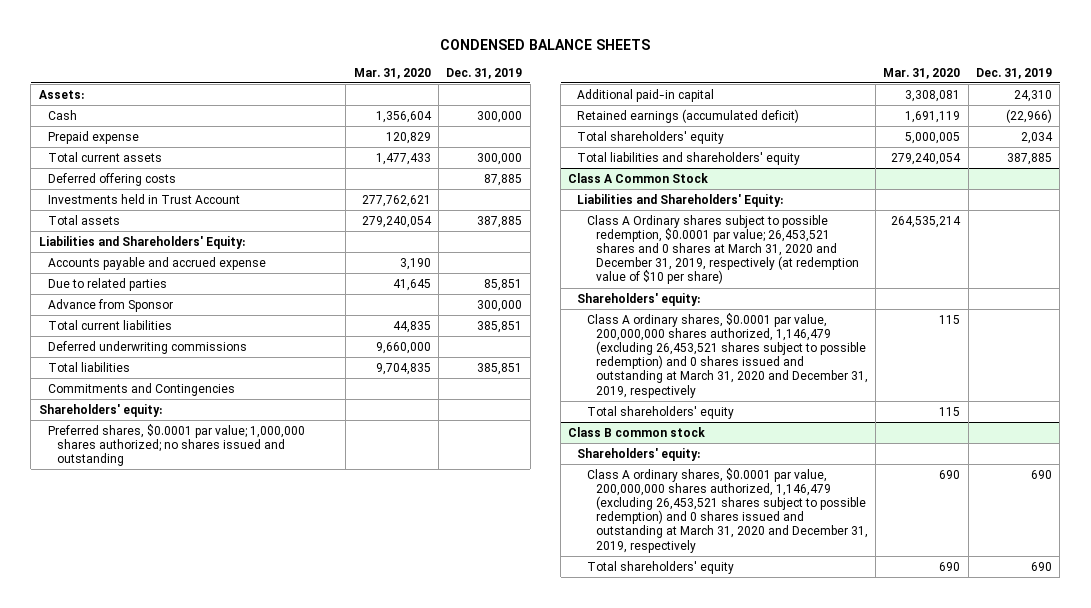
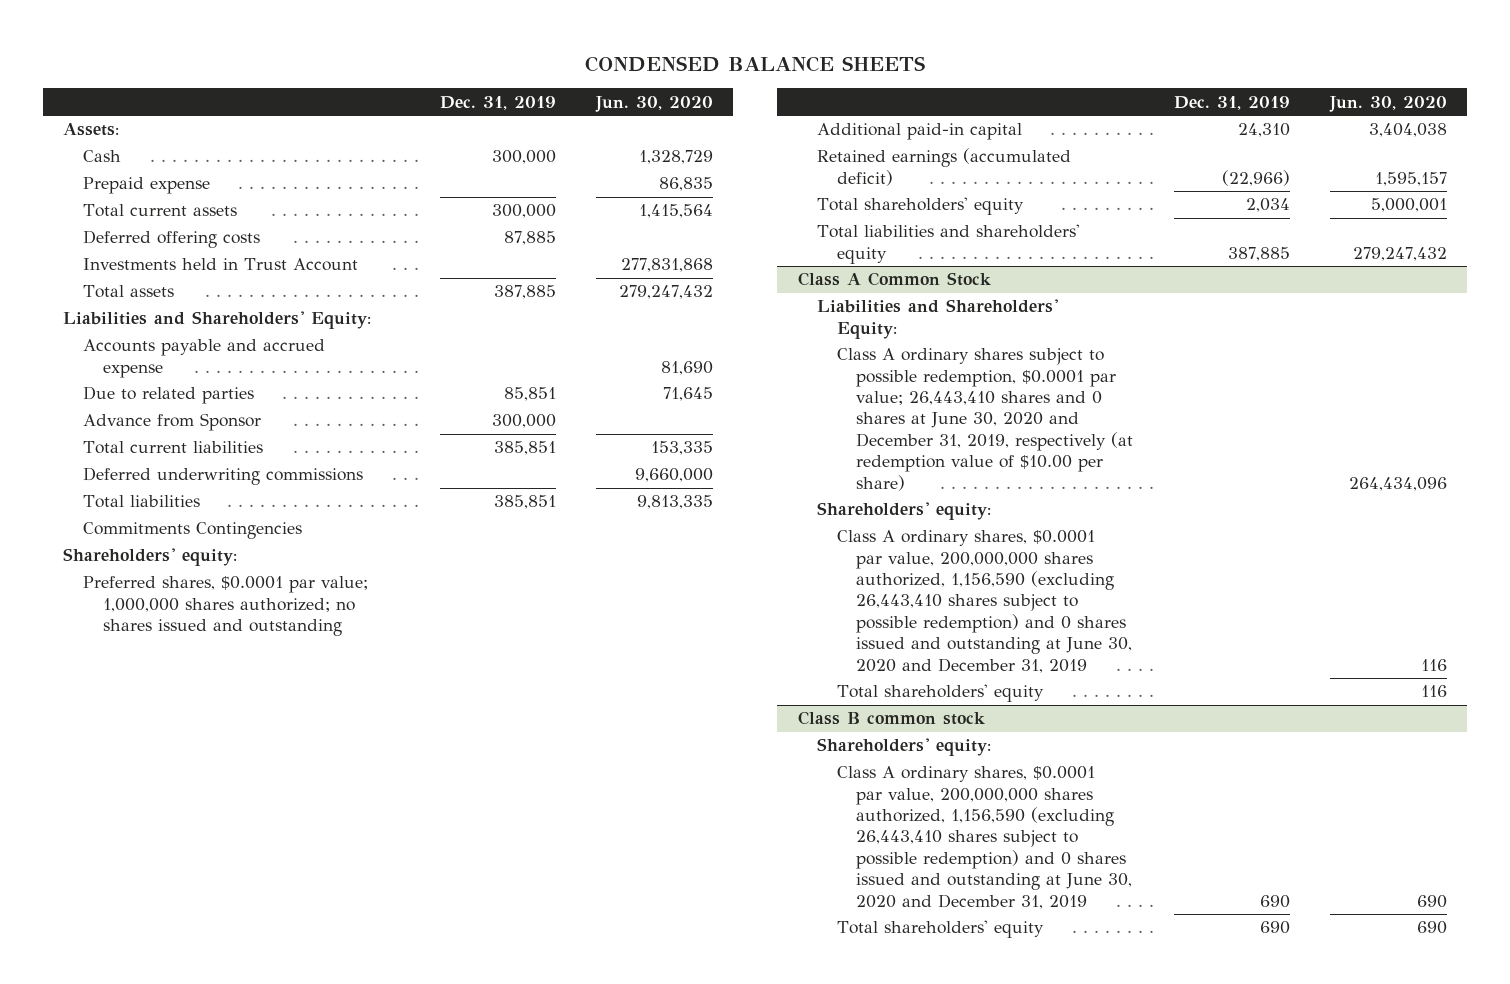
- | Mar. 31, 2020 | Dec. 31, 2019
+ | Dec. 31, 2019 | Jun. 30, 2020
- Commitments and Contingencies
+ Commitments Contingencies
@ Class A Common Stock
- Class A Ordinary shares subject to possible redemption, $0.0001 par value; 26,453,521 shares and 0 shares at March 31, 2020 and December 31, 2019, respectively (at redemption value of $10 per share) | 264,535,214 |
+ Class A ordinary shares subject to possible redemption, $0.0001 par value; 26,443,410 shares and 0 shares at June 30, 2020 and December 31, 2019, respectively (at redemption value of $10.00 per share) | | 264,434,096
- Class A ordinary shares, $0.0001 par value, 200,000,000 shares authorized, 1,146,479 (excluding 26,453,521 shares subject to possible redemption) and 0 shares issued and outstanding at March 31, 2020 and December 31, 2019, respectively | 115 |
+ Class A ordinary shares, $0.0001 par value, 200,000,000 shares authorized, 1,156,590 (excluding 26,443,410 shares subject to possible redemption) and 0 shares issued and outstanding at June 30, 2020 and December 31, 2019 | | 116
@ Class B common stock
- Class A ordinary shares, $0.0001 par value, 200,000,000 shares authorized, 1,146,479 (excluding 26,453,521 shares subject to possible redemption) and 0 shares issued and outstanding at March 31, 2020 and December 31, 2019, respectively | 690 | 690
+ Class A ordinary shares, $0.0001 par value, 200,000,000 shares authorized, 1,156,590 (excluding 26,443,410 shares subject to possible redemption) and 0 shares issued and outstanding at June 30, 2020 and December 31, 2019 | 690 | 690

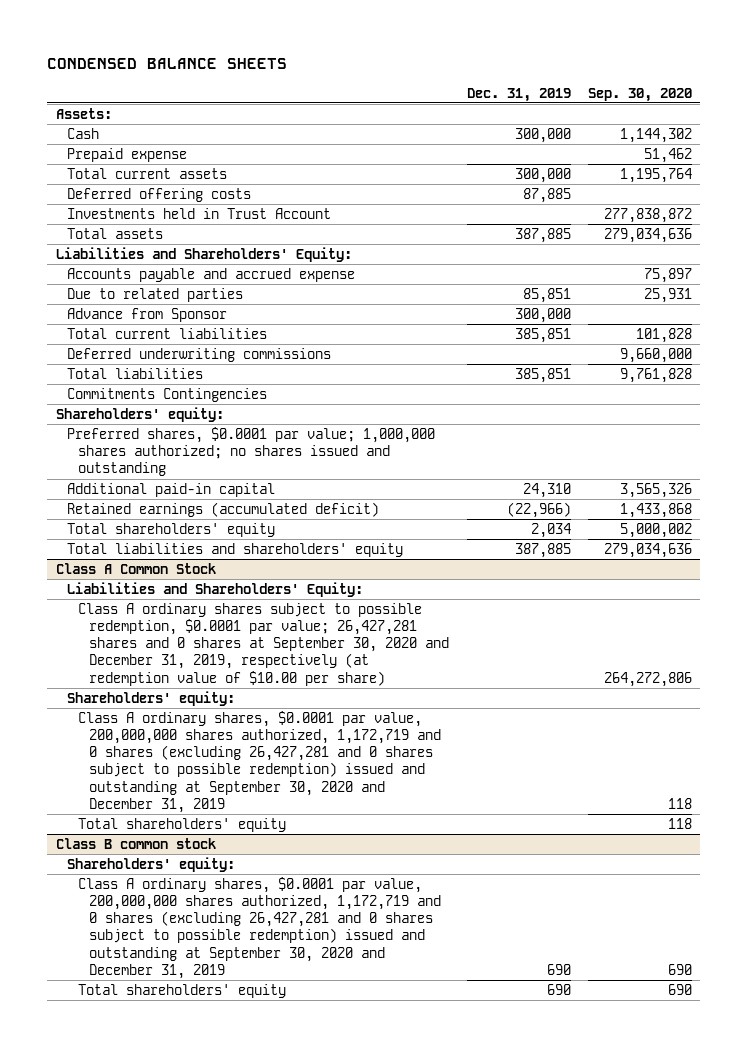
- | Dec. 31, 2019 | Jun. 30, 2020
+ | Dec. 31, 2019 | Sep. 30, 2020
@ Class A Common Stock
- Class A ordinary shares subject to possible redemption, $0.0001 par value; 26,443,410 shares and 0 shares at June 30, 2020 and December 31, 2019, respectively (at redemption value of $10.00 per share) | | 264,434,096
+ Class A ordinary shares subject to possible redemption, $0.0001 par value; 26,427,281 shares and 0 shares at September 30, 2020 and December 31, 2019, respectively (at redemption value of $10.00 per share) | | 264,272,806
- Class A ordinary shares, $0.0001 par value, 200,000,000 shares authorized, 1,156,590 (excluding 26,443,410 shares subject to possible redemption) and 0 shares issued and outstanding at June 30, 2020 and December 31, 2019 | | 116
+ Class A ordinary shares, $0.0001 par value, 200,000,000 shares authorized, 1,172,719 and 0 shares (excluding 26,427,281 and 0 shares subject to possible redemption) issued and outstanding at September 30, 2020 and December 31, 2019 | | 118
@ Class B common stock
- Class A ordinary shares, $0.0001 par value, 200,000,000 shares authorized, 1,156,590 (excluding 26,443,410 shares subject to possible redemption) and 0 shares issued and outstanding at June 30, 2020 and December 31, 2019 | 690 | 690
+ Class A ordinary shares, $0.0001 par value, 200,000,000 shares authorized, 1,172,719 and 0 shares (excluding 26,427,281 and 0 shares subject to possible redemption) issued and outstanding at September 30, 2020 and December 31, 2019 | 690 | 690

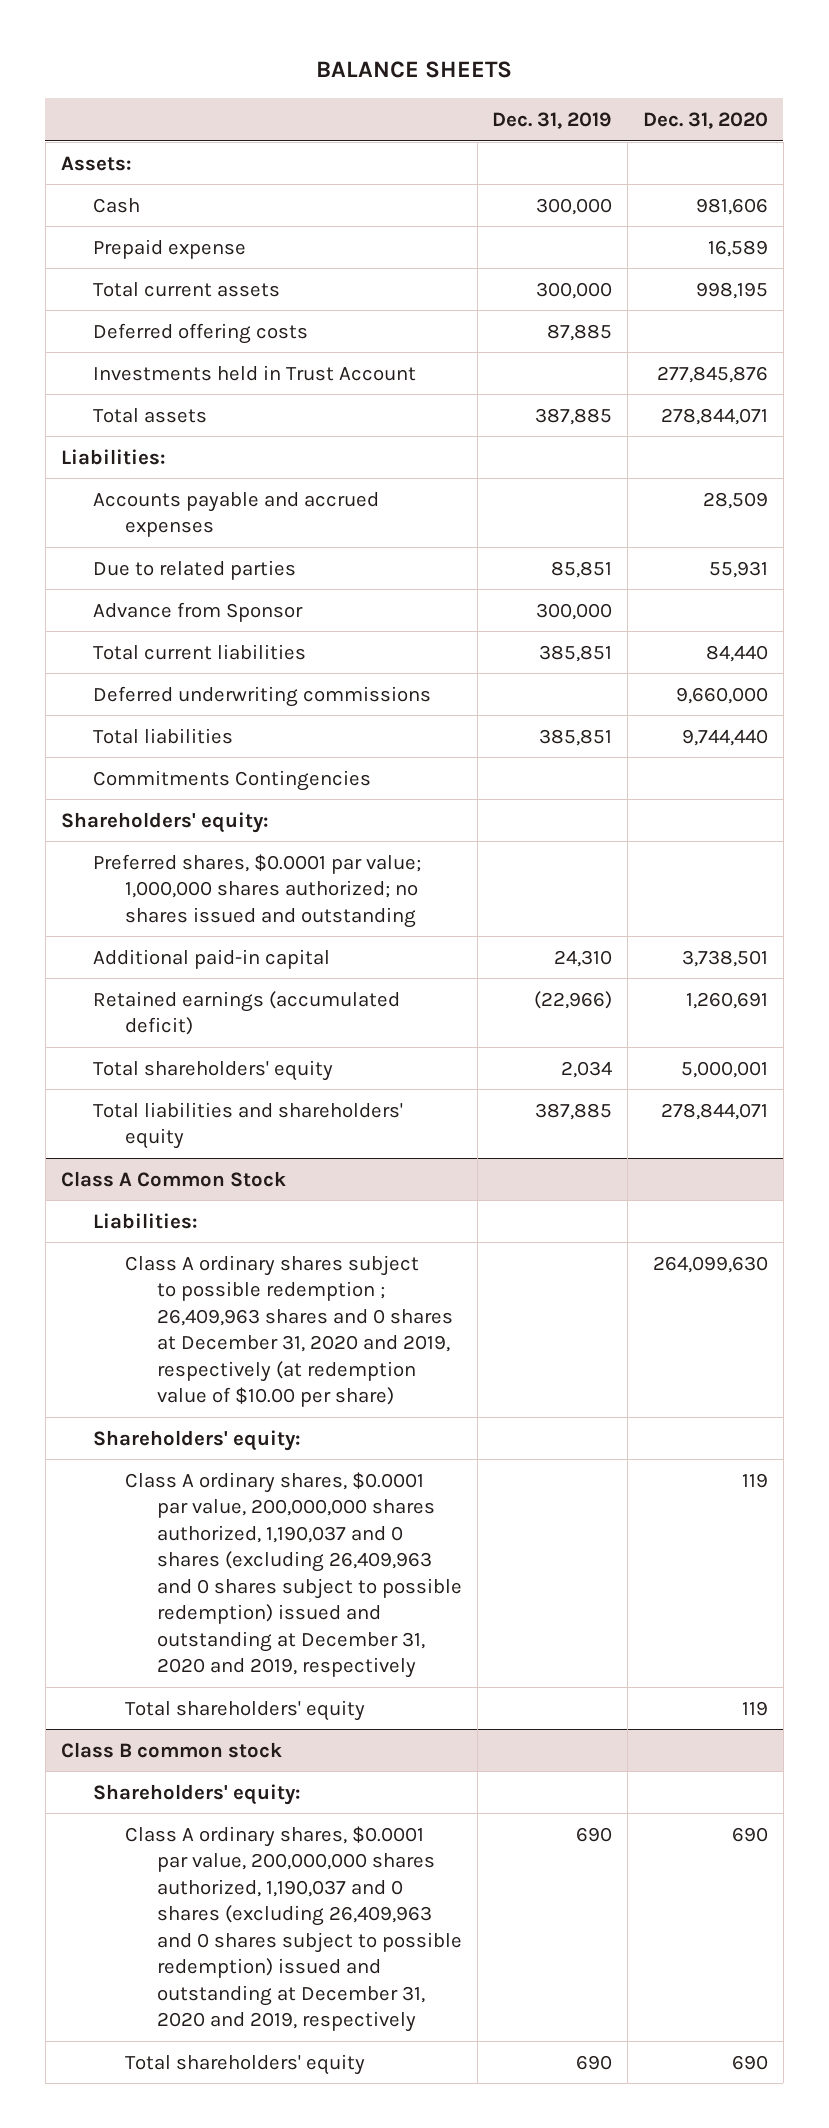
- CONDENSED BALANCE SHEETS
+ BALANCE SHEETS
- | Dec. 31, 2019 | Sep. 30, 2020
+ | Dec. 31, 2019 | Dec. 31, 2020
- Liabilities and Shareholders' Equity:
- Accounts payable and accrued expense | | 75,897
+ Liabilities:
+ Accounts payable and accrued expenses | | 28,509
@ Class A Common Stock
- Liabilities and Shareholders' Equity:
- Class A ordinary shares subject to possible redemption, $0.0001 par value; 26,427,281 shares and 0 shares at September 30, 2020 and December 31, 2019, respectively (at redemption value of $10.00 per share) | | 264,272,806
+ Liabilities:
+ Class A ordinary shares subject to possible redemption ; 26,409,963 shares and 0 shares at December 31, 2020 and 2019, respectively (at redemption value of $10.00 per share) | | 264,099,630
- Class A ordinary shares, $0.0001 par value, 200,000,000 shares authorized, 1,172,719 and 0 shares (excluding 26,427,281 and 0 shares subject to possible redemption) issued and outstanding at September 30, 2020 and December 31, 2019 | | 118
+ Class A ordinary shares, $0.0001 par value, 200,000,000 shares authorized, 1,190,037 and 0 shares (excluding 26,409,963 and 0 shares subject to possible redemption) issued and outstanding at December 31, 2020 and 2019, respectively | | 119
@ Class B common stock
- Class A ordinary shares, $0.0001 par value, 200,000,000 shares authorized, 1,172,719 and 0 shares (excluding 26,427,281 and 0 shares subject to possible redemption) issued and outstanding at September 30, 2020 and December 31, 2019 | 690 | 690
+ Class A ordinary shares, $0.0001 par value, 200,000,000 shares authorized, 1,190,037 and 0 shares (excluding 26,409,963 and 0 shares subject to possible redemption) issued and outstanding at December 31, 2020 and 2019, respectively | 690 | 690

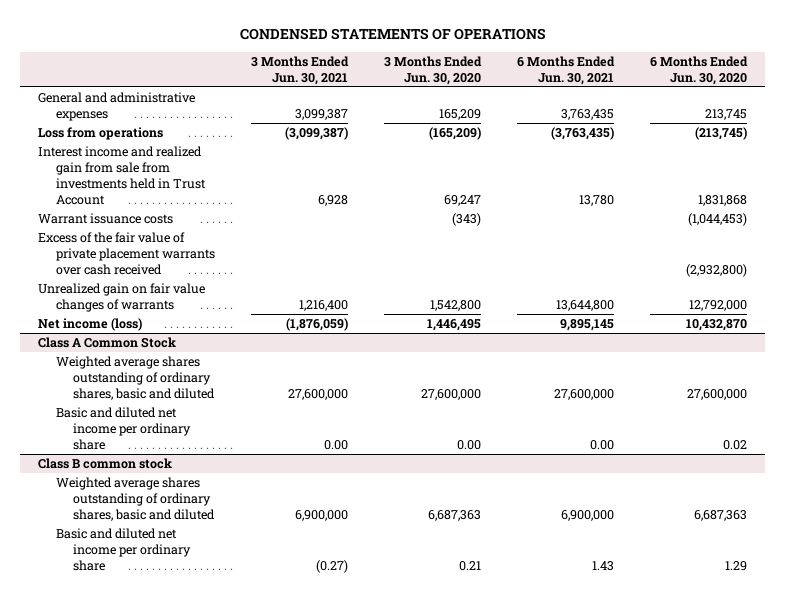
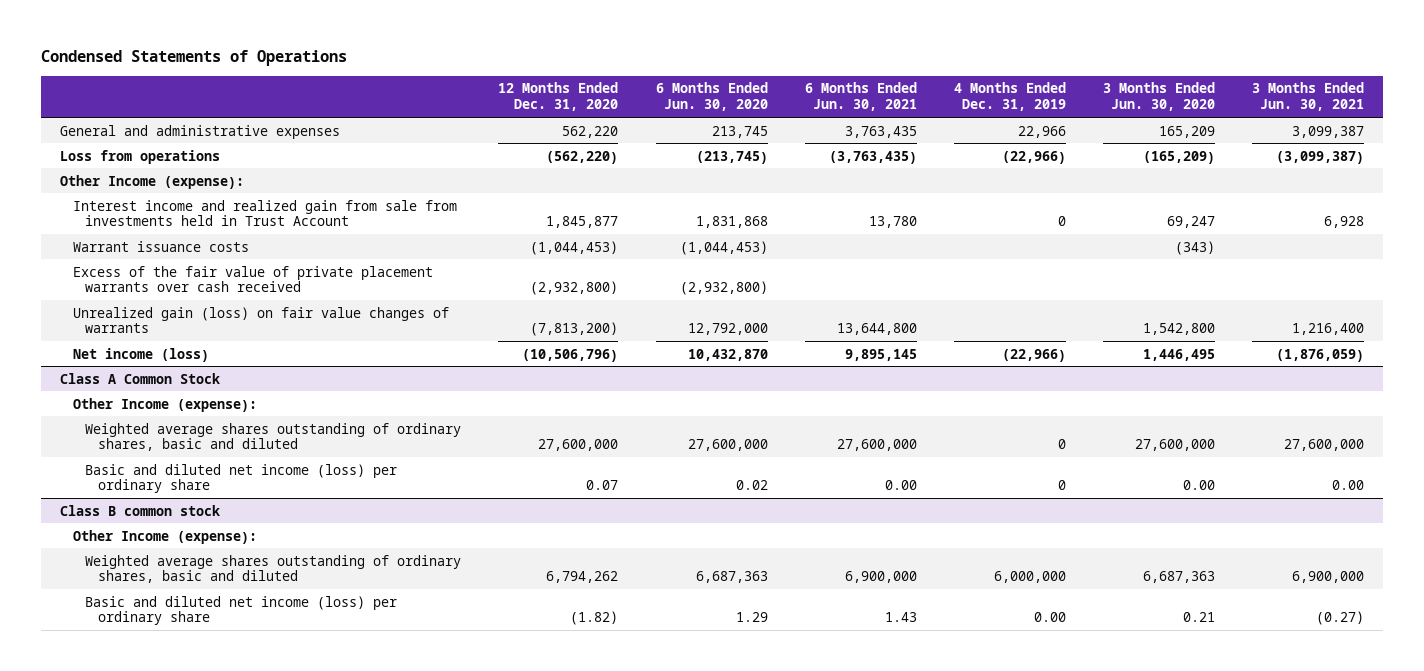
- CONDENSED STATEMENTS OF OPERATIONS
+ Condensed Statements of Operations
- | 3 Months Ended Jun. 30, 2021 | 3 Months Ended Jun. 30, 2020 | 6 Months Ended Jun. 30, 2021 | 6 Months Ended Jun. 30, 2020
+ | 12 Months Ended Dec. 31, 2020 | 6 Months Ended Jun. 30, 2020 | 6 Months Ended Jun. 30, 2021 | 4 Months Ended Dec. 31, 2019 | 3 Months Ended Jun. 30, 2020 | 3 Months Ended Jun. 30, 2021
+ Other Income (expense):
- Unrealized gain on fair value changes of warrants | 1,216,400 | 1,542,800 | 13,644,800 | 12,792,000
+ Unrealized gain (loss) on fair value changes of warrants | (7,813,200) | 12,792,000 | 13,644,800 | | 1,542,800 | 1,216,400
@ Class A Common Stock
+ Other Income (expense):
- Basic and diluted net income per ordinary share | 0.00 | 0.00 | 0.00 | 0.02
+ Basic and diluted net income (loss) per ordinary share | 0.07 | 0.02 | 0.00 | 0 | 0.00 | 0.00
@ Class B common stock
+ Other Income (expense):
- Basic and diluted net income per ordinary share | (0.27) | 0.21 | 1.43 | 1.29
+ Basic and diluted net income (loss) per ordinary share | (1.82) | 1.29 | 1.43 | 0.00 | 0.21 | (0.27)

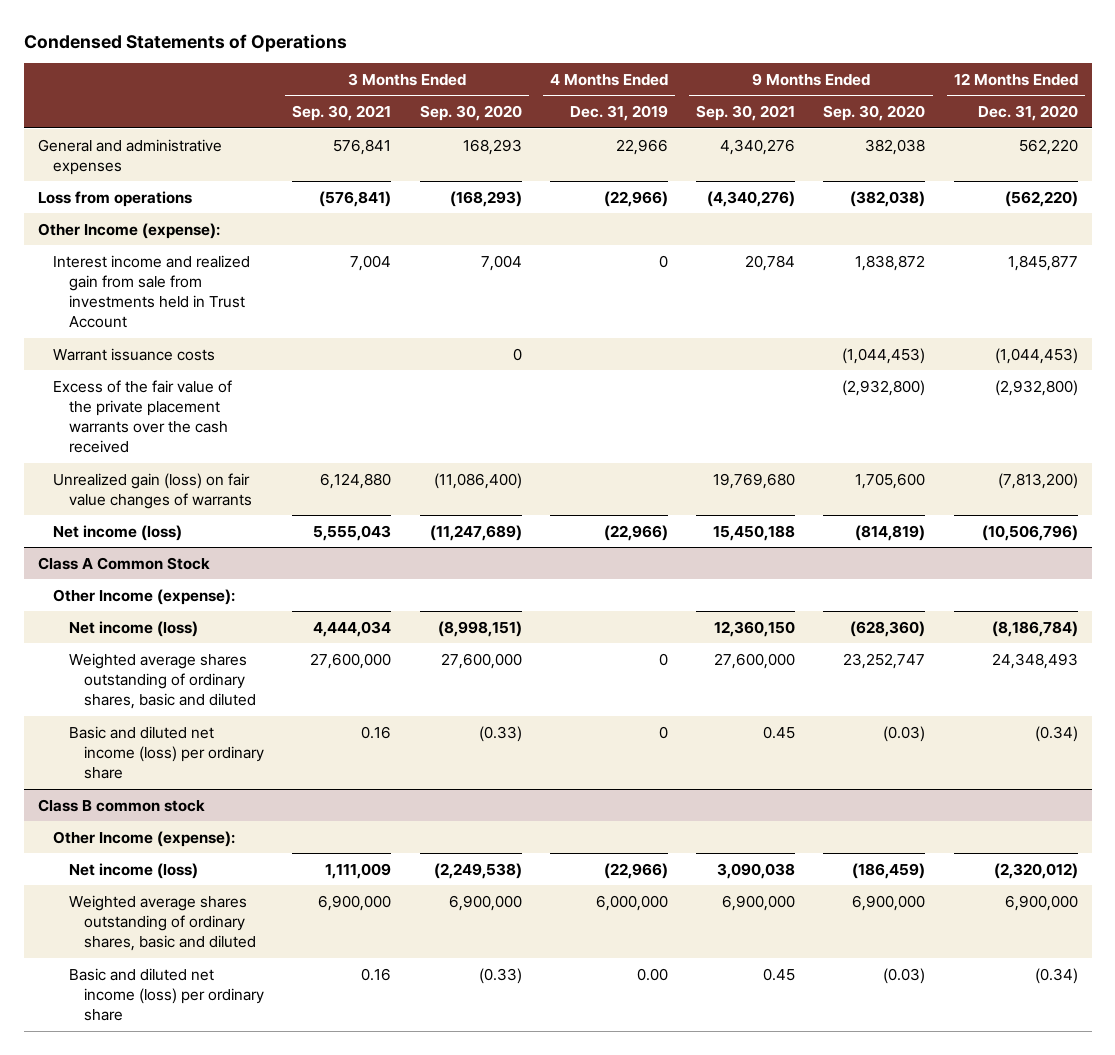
- | 12 Months Ended Dec. 31, 2020 | 6 Months Ended Jun. 30, 2020 | 6 Months Ended Jun. 30, 2021 | 4 Months Ended Dec. 31, 2019 | 3 Months Ended Jun. 30, 2020 | 3 Months Ended Jun. 30, 2021
+ | 3 Months Ended Sep. 30, 2021 | 3 Months Ended Sep. 30, 2020 | 4 Months Ended Dec. 31, 2019 | 9 Months Ended Sep. 30, 2021 | 9 Months Ended Sep. 30, 2020 | 12 Months Ended Dec. 31, 2020
- Excess of the fair value of private placement warrants over cash received | (2,932,800) | (2,932,800) | | | |
+ Excess of the fair value of the private placement warrants over the cash received | | | | | (2,932,800) | (2,932,800)
@ Class A Common Stock
- Weighted average shares outstanding of ordinary shares, basic and diluted | 27,600,000 | 27,600,000 | 27,600,000 | 0 | 27,600,000 | 27,600,000
- Basic and diluted net income (loss) per ordinary share | 0.07 | 0.02 | 0.00 | 0 | 0.00 | 0.00
+ Net income (loss) | 4,444,034 | (8,998,151) | | 12,360,150 | (628,360) | (8,186,784)
+ Weighted average shares outstanding of ordinary shares, basic and diluted | 27,600,000 | 27,600,000 | 0 | 27,600,000 | 23,252,747 | 24,348,493
+ Basic and diluted net income (loss) per ordinary share | 0.16 | (0.33) | 0 | 0.45 | (0.03) | (0.34)
@ Class B common stock
- Weighted average shares outstanding of ordinary shares, basic and diluted | 6,794,262 | 6,687,363 | 6,900,000 | 6,000,000 | 6,687,363 | 6,900,000
- Basic and diluted net income (loss) per ordinary share | (1.82) | 1.29 | 1.43 | 0.00 | 0.21 | (0.27)
+ Net income (loss) | 1,111,009 | (2,249,538) | (22,966) | 3,090,038 | (186,459) | (2,320,012)
+ Weighted average shares outstanding of ordinary shares, basic and diluted | 6,900,000 | 6,900,000 | 6,000,000 | 6,900,000 | 6,900,000 | 6,900,000
+ Basic and diluted net income (loss) per ordinary share | 0.16 | (0.33) | 0.00 | 0.45 | (0.03) | (0.34)

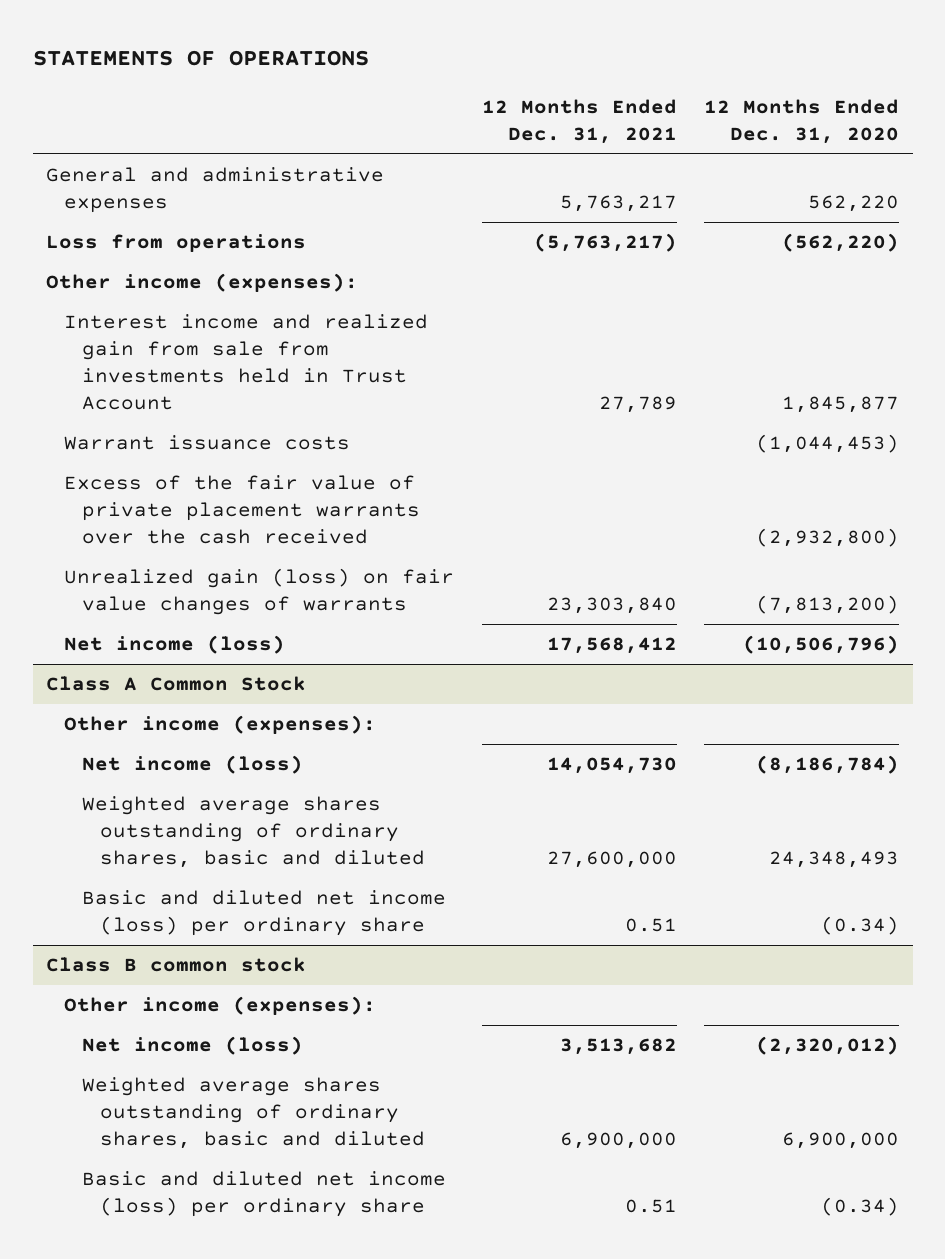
- Condensed Statements of Operations
+ STATEMENTS OF OPERATIONS
- | 3 Months Ended Sep. 30, 2021 | 3 Months Ended Sep. 30, 2020 | 4 Months Ended Dec. 31, 2019 | 9 Months Ended Sep. 30, 2021 | 9 Months Ended Sep. 30, 2020 | 12 Months Ended Dec. 31, 2020
+ | 12 Months Ended Dec. 31, 2021 | 12 Months Ended Dec. 31, 2020
- Other Income (expense):
+ Other income (expenses):
- Excess of the fair value of the private placement warrants over the cash received | | | | | (2,932,800) | (2,932,800)
+ Excess of the fair value of private placement warrants over the cash received | | (2,932,800)
@ Class A Common Stock
- Other Income (expense):
+ Other income (expenses):
@ Class B common stock
- Other Income (expense):
+ Other income (expenses):

